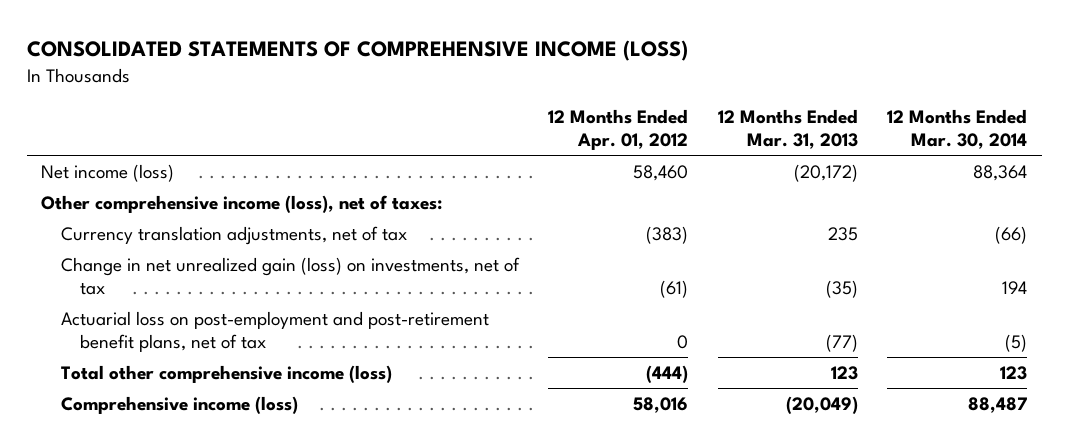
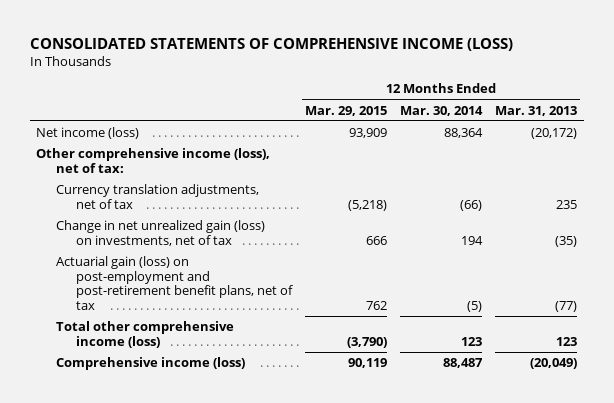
- | 12 Months Ended Apr. 01, 2012 | 12 Months Ended Mar. 31, 2013 | 12 Months Ended Mar. 30, 2014
+ | 12 Months Ended Mar. 29, 2015 | 12 Months Ended Mar. 30, 2014 | 12 Months Ended Mar. 31, 2013
- Other comprehensive income (loss), net of taxes:
+ Other comprehensive income (loss), net of tax:
- Actuarial loss on post-employment and post-retirement benefit plans, net of tax | 0 | (77) | (5)
+ Actuarial gain (loss) on post-employment and post-retirement benefit plans, net of tax | 762 | (5) | (77)

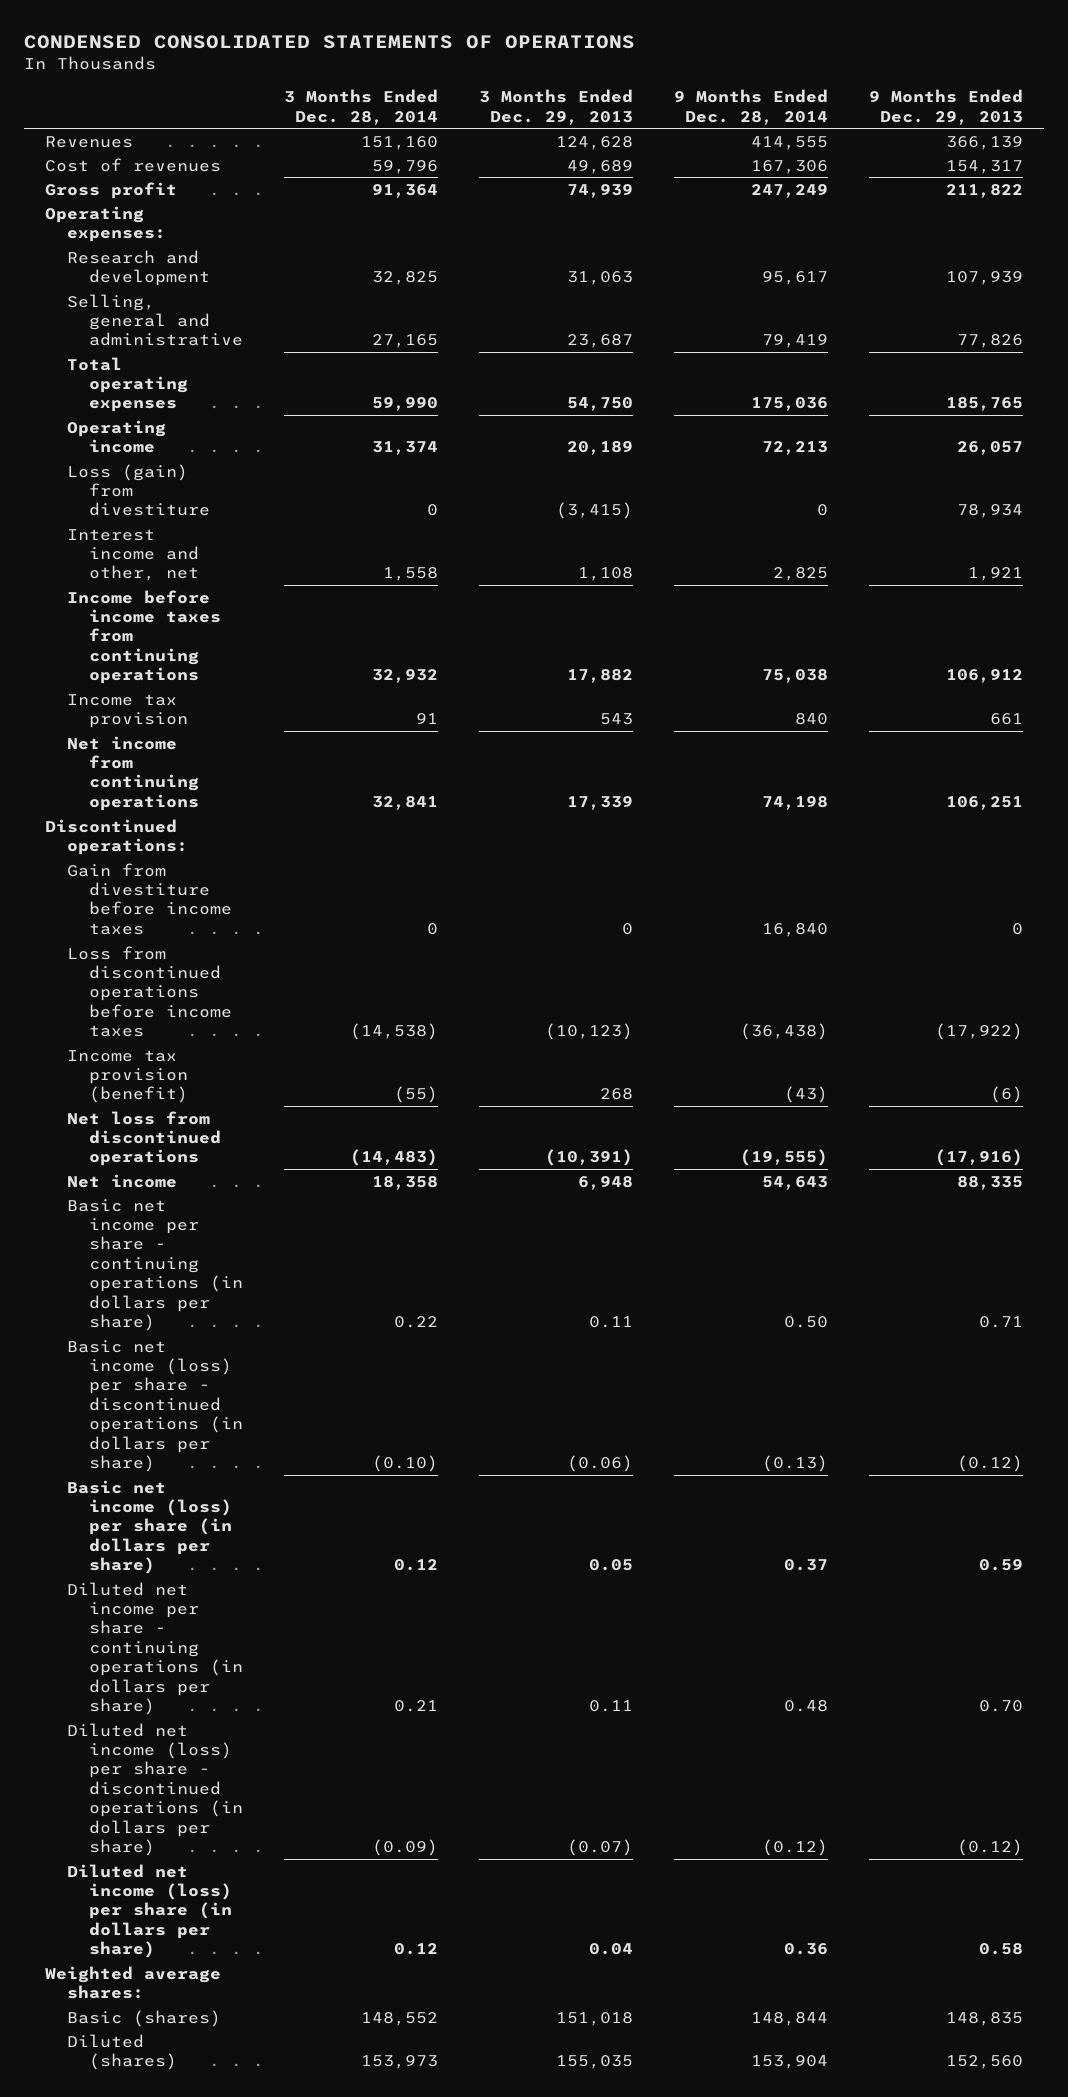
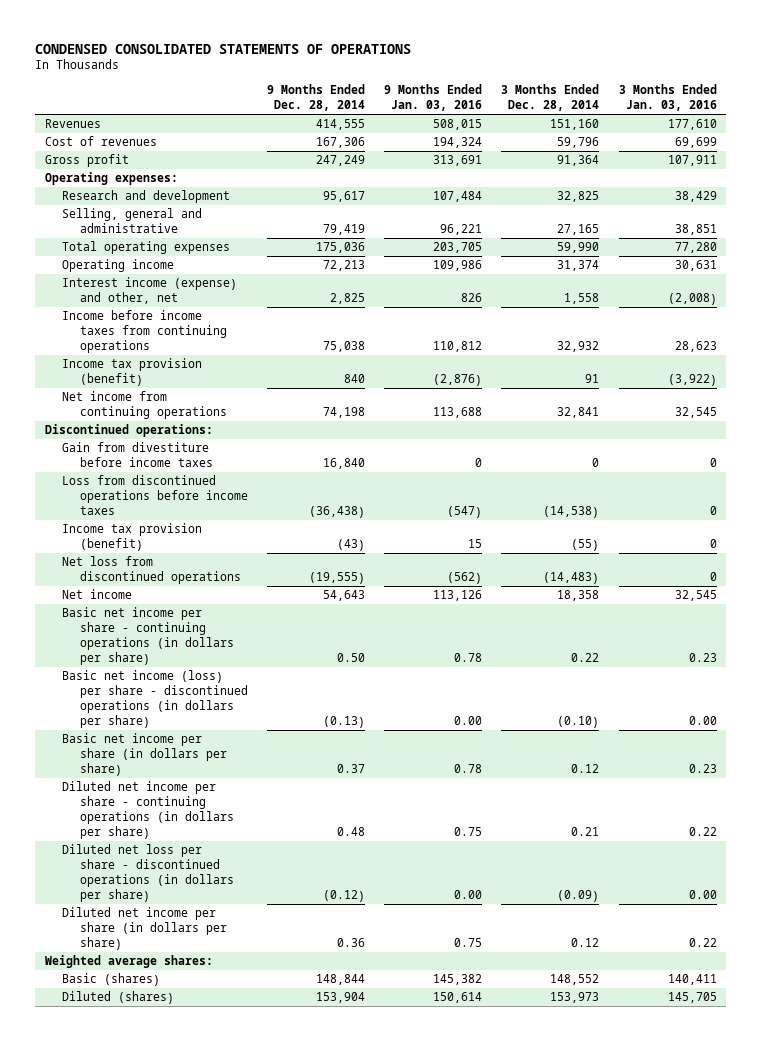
- | 3 Months Ended Dec. 28, 2014 | 3 Months Ended Dec. 29, 2013 | 9 Months Ended Dec. 28, 2014 | 9 Months Ended Dec. 29, 2013
+ | 9 Months Ended Dec. 28, 2014 | 9 Months Ended Jan. 03, 2016 | 3 Months Ended Dec. 28, 2014 | 3 Months Ended Jan. 03, 2016
- Loss (gain) from divestiture | 0 | (3,415) | 0 | 78,934
- Interest income and other, net | 1,558 | 1,108 | 2,825 | 1,921
+ Interest income (expense) and other, net | 2,825 | 826 | 1,558 | (2,008)
- Income tax provision | 91 | 543 | 840 | 661
+ Income tax provision (benefit) | 840 | (2,876) | 91 | (3,922)
- Basic net income (loss) per share (in dollars per share) | 0.12 | 0.05 | 0.37 | 0.59
+ Basic net income per share (in dollars per share) | 0.37 | 0.78 | 0.12 | 0.23
- Diluted net income (loss) per share - discontinued operations (in dollars per share) | (0.09) | (0.07) | (0.12) | (0.12)
- Diluted net income (loss) per share (in dollars per share) | 0.12 | 0.04 | 0.36 | 0.58
+ Diluted net loss per share - discontinued operations (in dollars per share) | (0.12) | 0.00 | (0.09) | 0.00
+ Diluted net income per share (in dollars per share) | 0.36 | 0.75 | 0.12 | 0.22

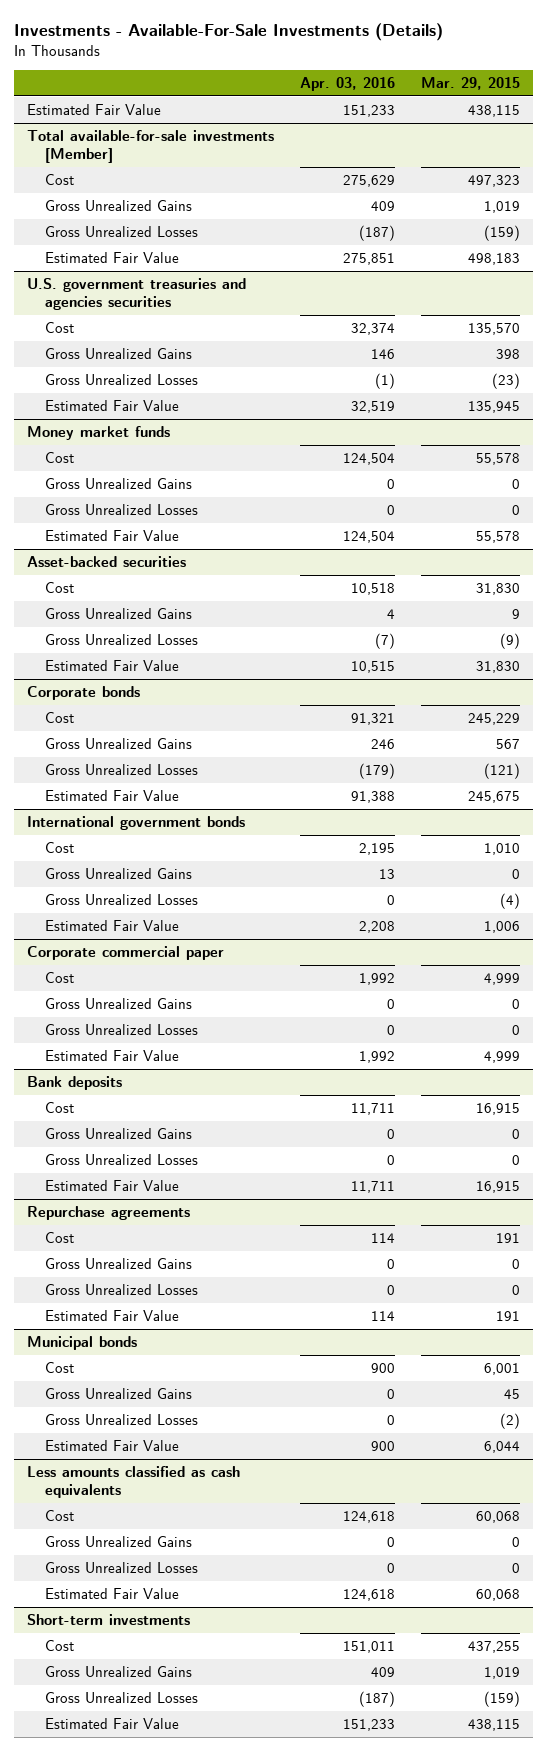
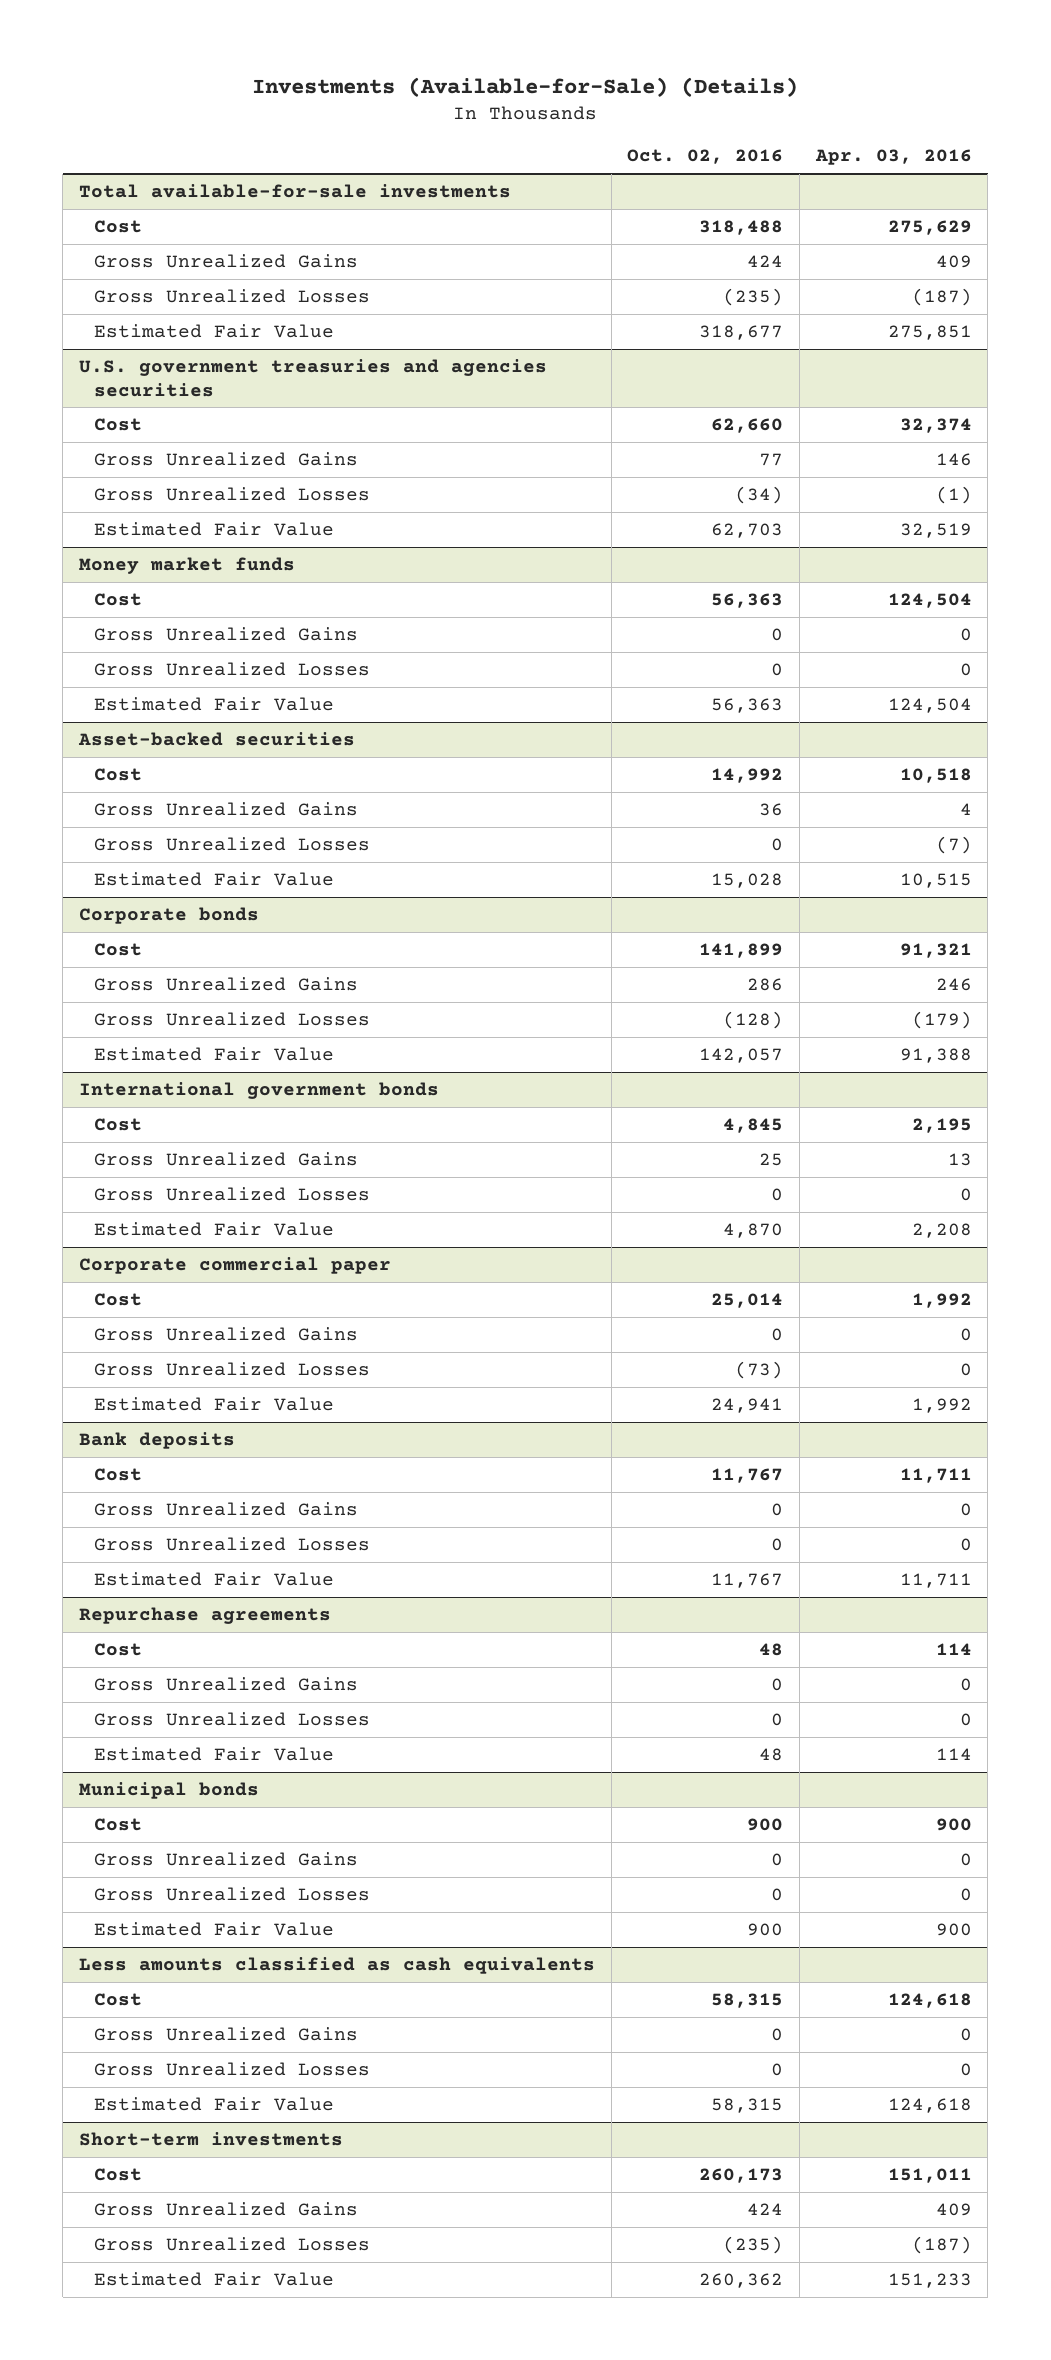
- Investments - Available-For-Sale Investments (Details)
+ Investments (Available-for-Sale) (Details)
- | Apr. 03, 2016 | Mar. 29, 2015
+ | Oct. 02, 2016 | Apr. 03, 2016
- Estimated Fair Value | 151,233 | 438,115
- Total available-for-sale investments [Member]
+ Total available-for-sale investments

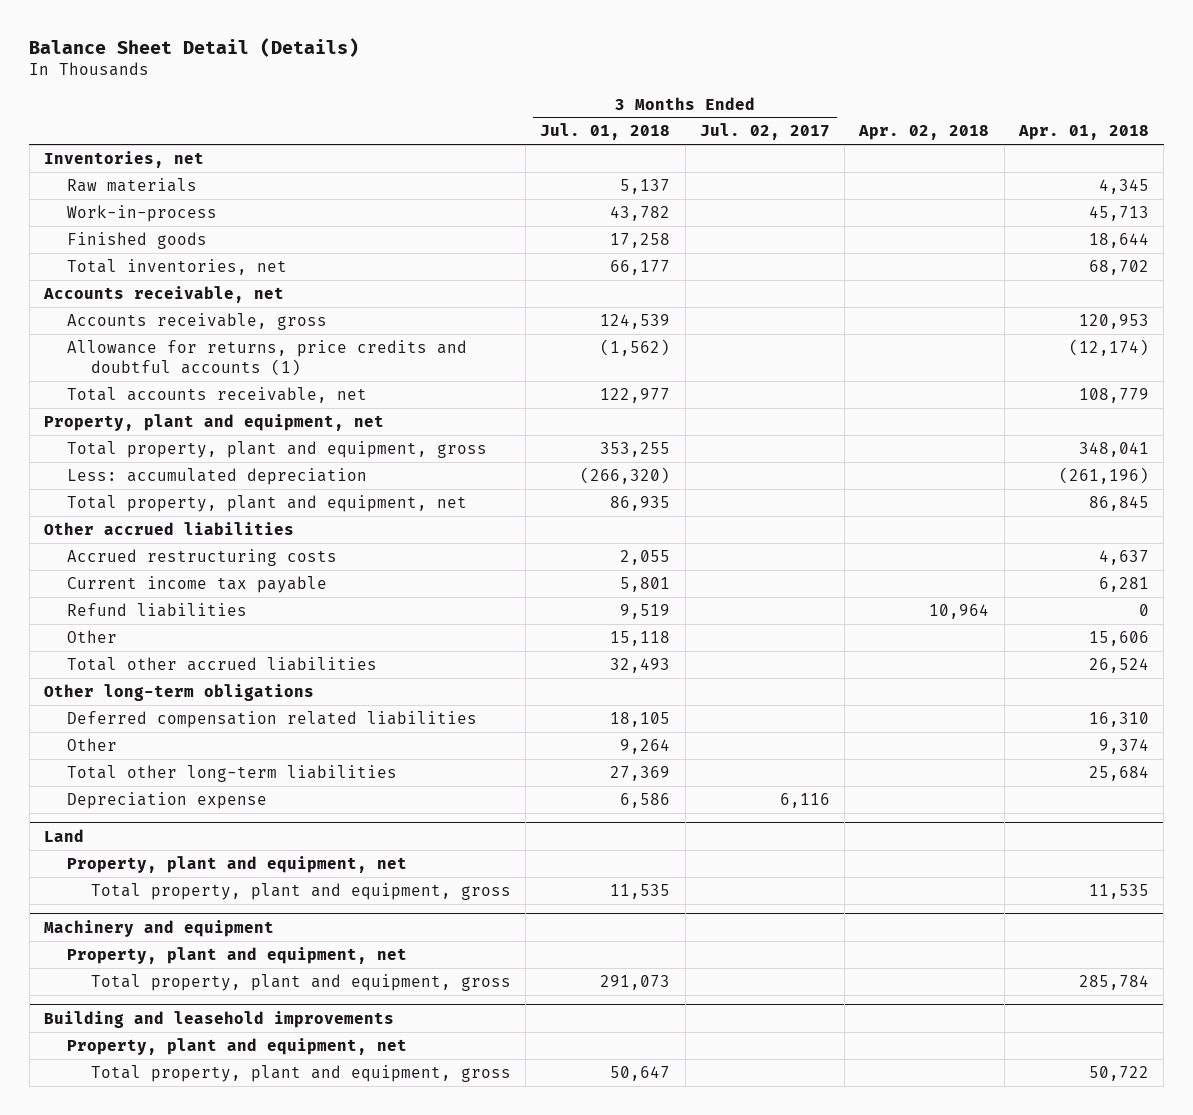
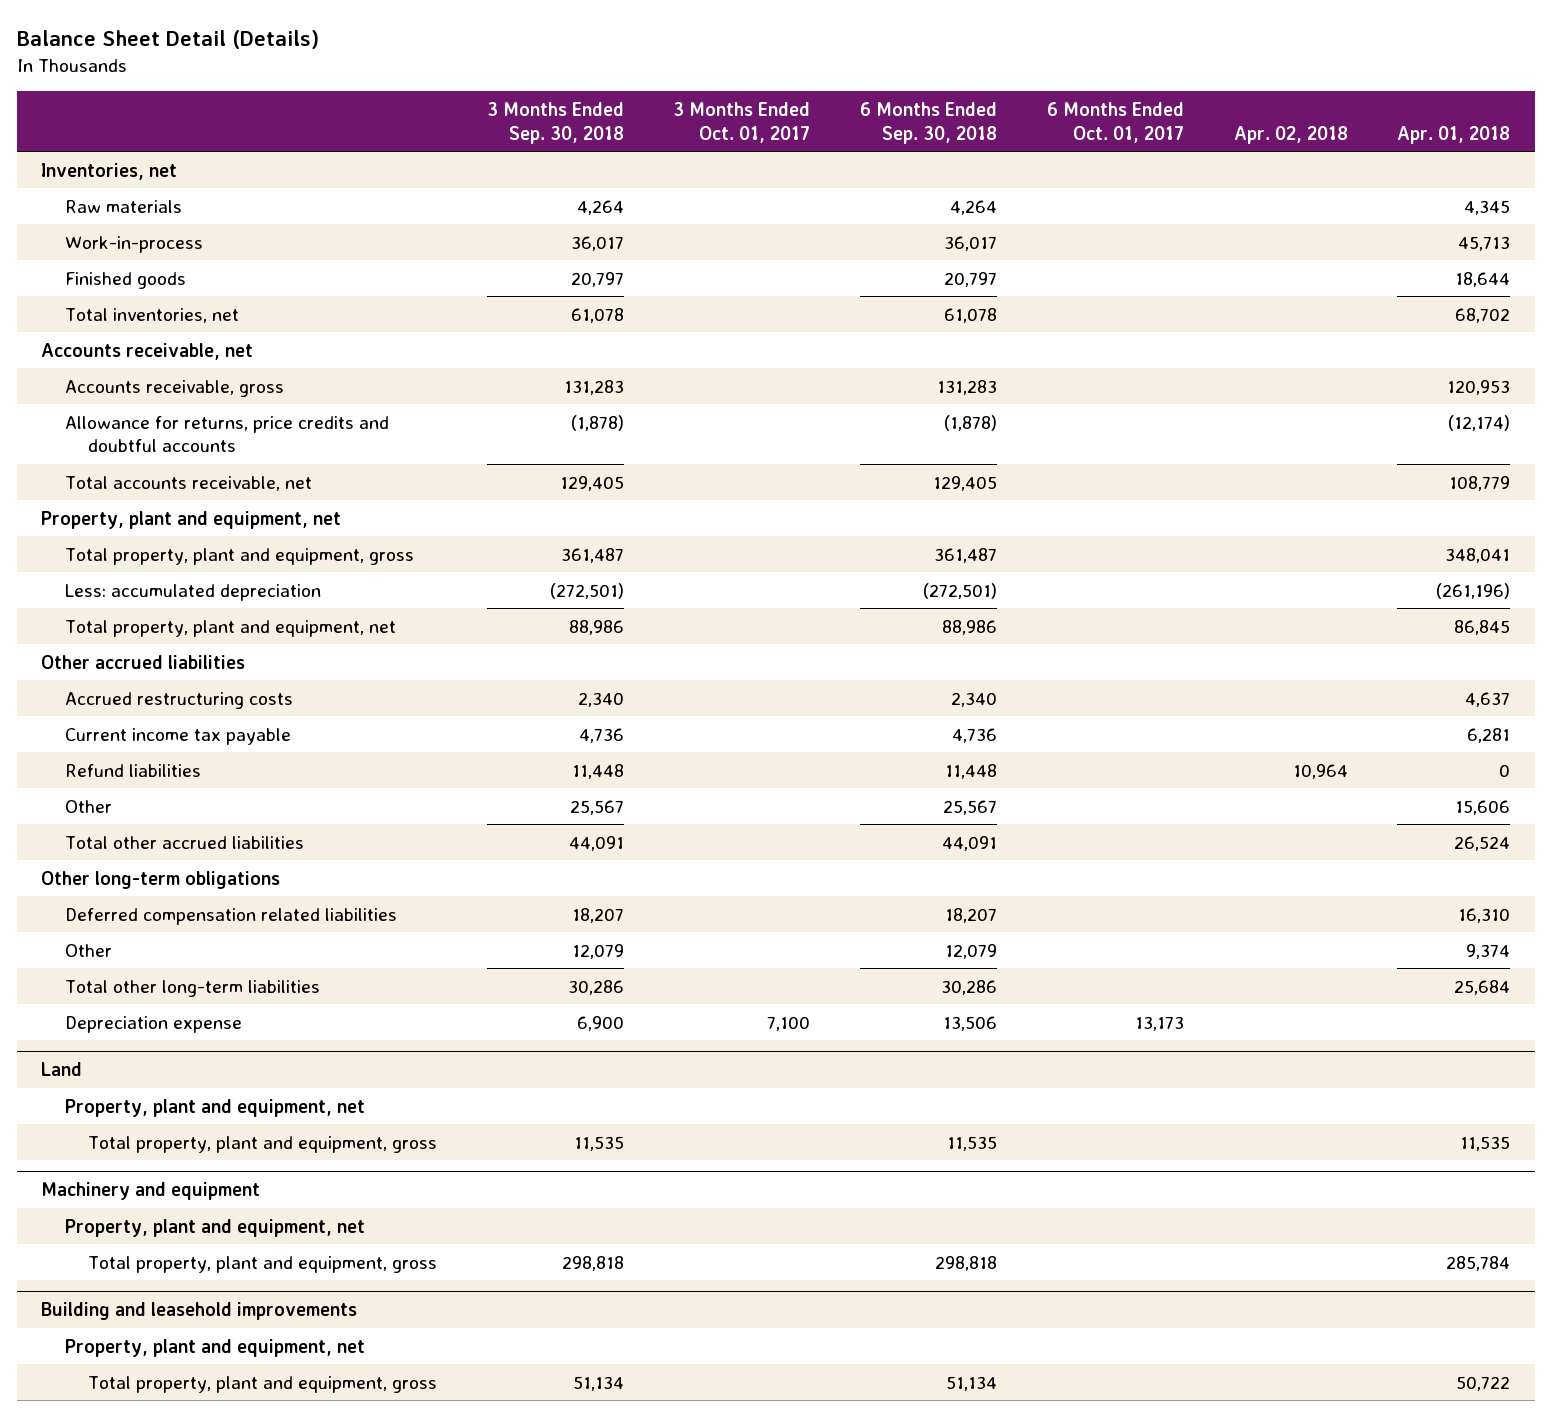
- | 3 Months Ended Jul. 01, 2018 | 3 Months Ended Jul. 02, 2017 | Apr. 02, 2018 | Apr. 01, 2018
+ | 3 Months Ended Sep. 30, 2018 | 3 Months Ended Oct. 01, 2017 | 6 Months Ended Sep. 30, 2018 | 6 Months Ended Oct. 01, 2017 | Apr. 02, 2018 | Apr. 01, 2018
- Allowance for returns, price credits and doubtful accounts (1) | (1,562) | | | (12,174)
+ Allowance for returns, price credits and doubtful accounts | (1,878) | | (1,878) | | | (12,174)

